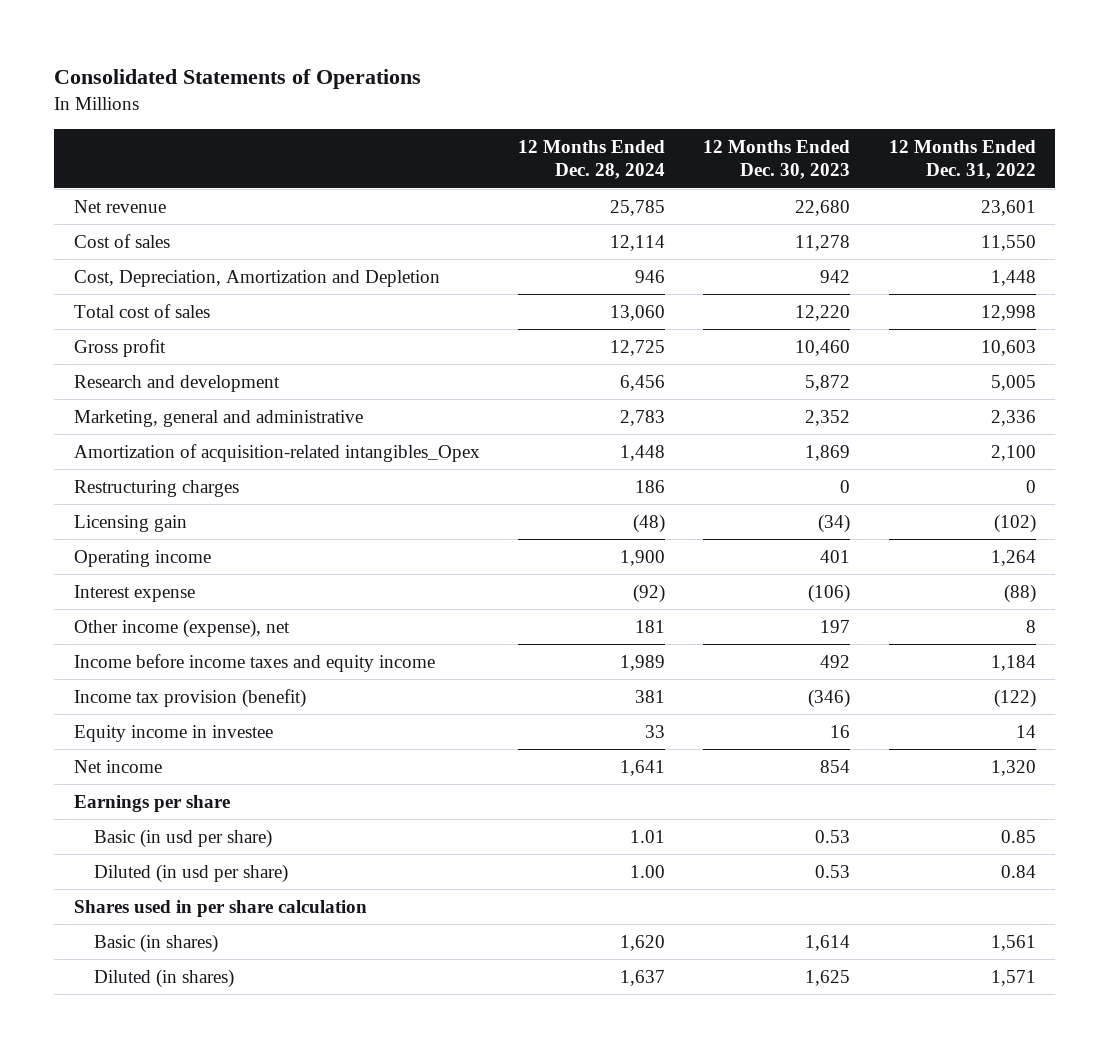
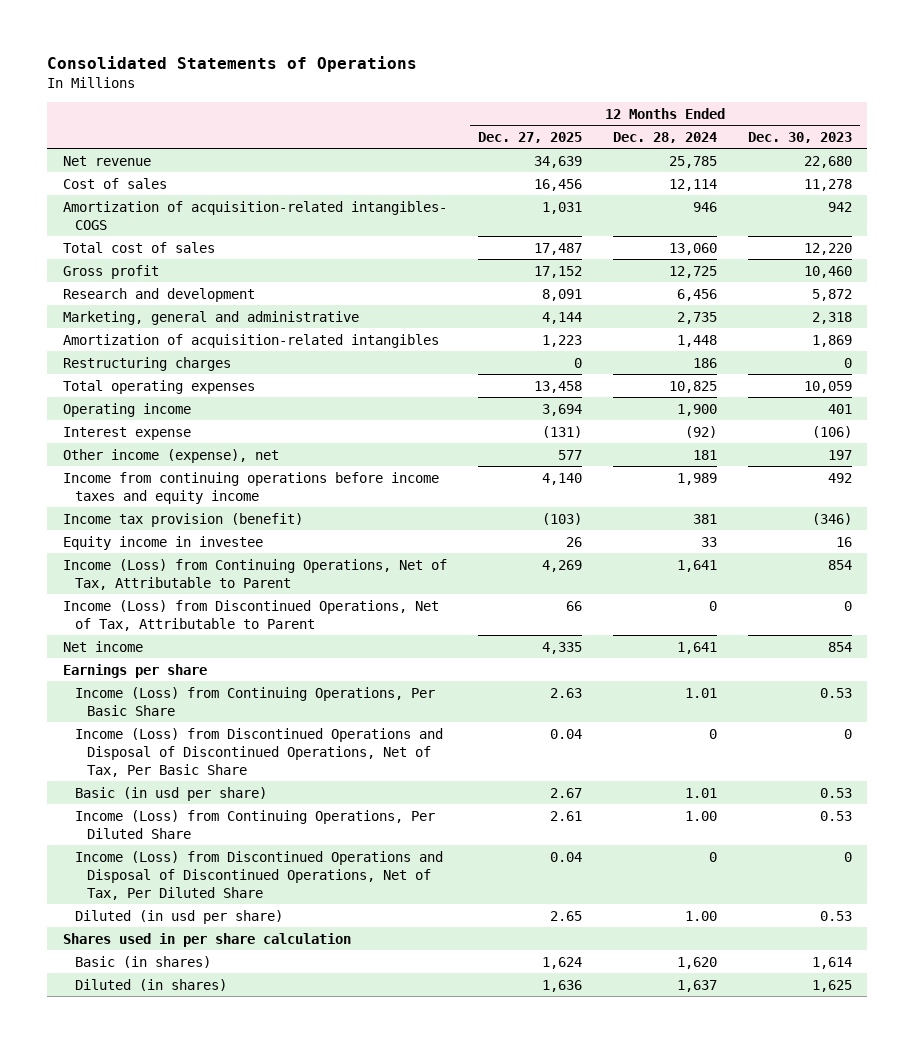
- | 12 Months Ended Dec. 28, 2024 | 12 Months Ended Dec. 30, 2023 | 12 Months Ended Dec. 31, 2022
+ | 12 Months Ended Dec. 27, 2025 | 12 Months Ended Dec. 28, 2024 | 12 Months Ended Dec. 30, 2023
- Cost, Depreciation, Amortization and Depletion | 946 | 942 | 1,448
+ Amortization of acquisition-related intangibles- COGS | 1,031 | 946 | 942
- Marketing, general and administrative | 2,783 | 2,352 | 2,336
- Amortization of acquisition-related intangibles_Opex | 1,448 | 1,869 | 2,100
+ Marketing, general and administrative | 4,144 | 2,735 | 2,318
+ Amortization of acquisition-related intangibles | 1,223 | 1,448 | 1,869
- Licensing gain | (48) | (34) | (102)
+ Total operating expenses | 13,458 | 10,825 | 10,059
- Income before income taxes and equity income | 1,989 | 492 | 1,184
+ Income from continuing operations before income taxes and equity income | 4,140 | 1,989 | 492
+ Income (Loss) from Continuing Operations, Net of Tax, Attributable to Parent | 4,269 | 1,641 | 854
+ Income (Loss) from Discontinued Operations, Net of Tax, Attributable to Parent | 66 | 0 | 0
+ Income (Loss) from Continuing Operations, Per Basic Share | 2.63 | 1.01 | 0.53
+ Income (Loss) from Discontinued Operations and Disposal of Discontinued Operations, Net of Tax, Per Basic Share | 0.04 | 0 | 0
+ Income (Loss) from Continuing Operations, Per Diluted Share | 2.61 | 1.00 | 0.53
+ Income (Loss) from Discontinued Operations and Disposal of Discontinued Operations, Net of Tax, Per Diluted Share | 0.04 | 0 | 0

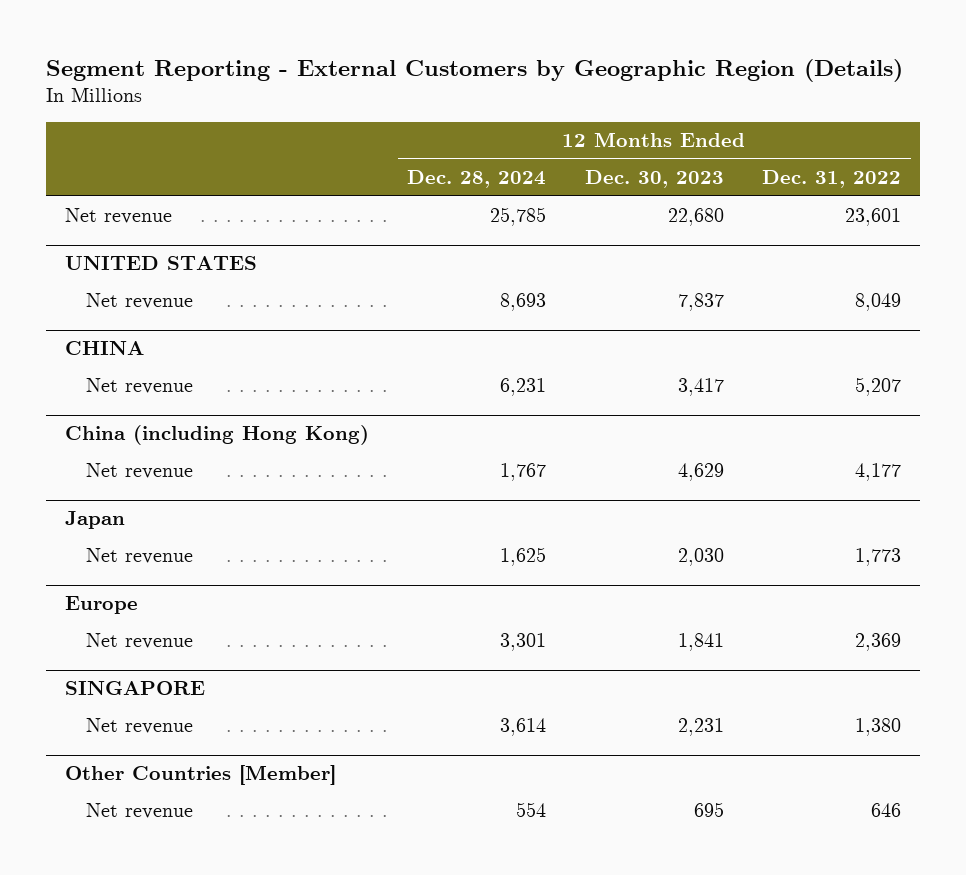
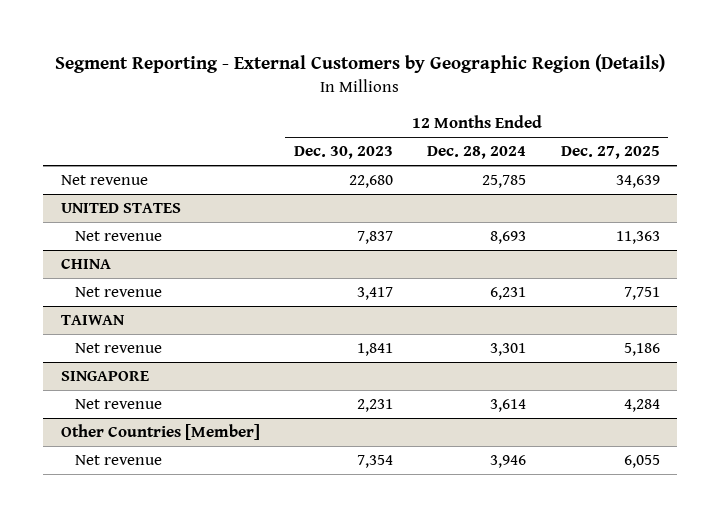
- | 12 Months Ended Dec. 28, 2024 | 12 Months Ended Dec. 30, 2023 | 12 Months Ended Dec. 31, 2022
+ | 12 Months Ended Dec. 30, 2023 | 12 Months Ended Dec. 28, 2024 | 12 Months Ended Dec. 27, 2025
- China (including Hong Kong)
- Net revenue | 1,767 | 4,629 | 4,177
- Japan
- Net revenue | 1,625 | 2,030 | 1,773
- Europe
+ TAIWAN
@ Other Countries [Member]
- Net revenue | 554 | 695 | 646
+ Net revenue | 7,354 | 3,946 | 6,055

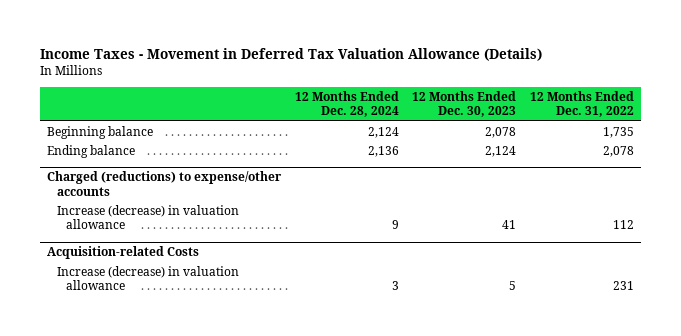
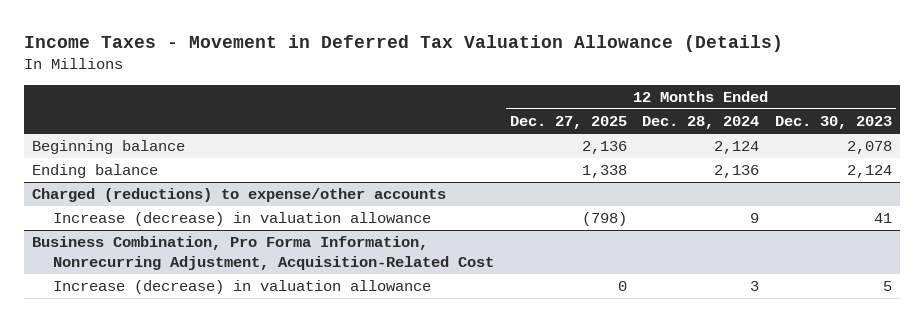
- | 12 Months Ended Dec. 28, 2024 | 12 Months Ended Dec. 30, 2023 | 12 Months Ended Dec. 31, 2022
+ | 12 Months Ended Dec. 27, 2025 | 12 Months Ended Dec. 28, 2024 | 12 Months Ended Dec. 30, 2023
- Acquisition-related Costs
+ Business Combination, Pro Forma Information, Nonrecurring Adjustment, Acquisition-Related Cost

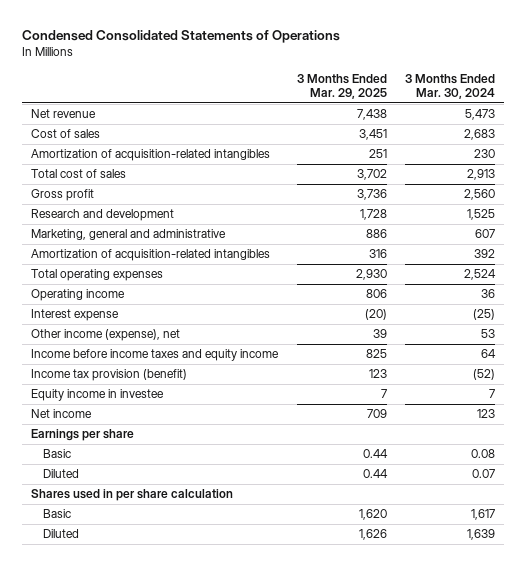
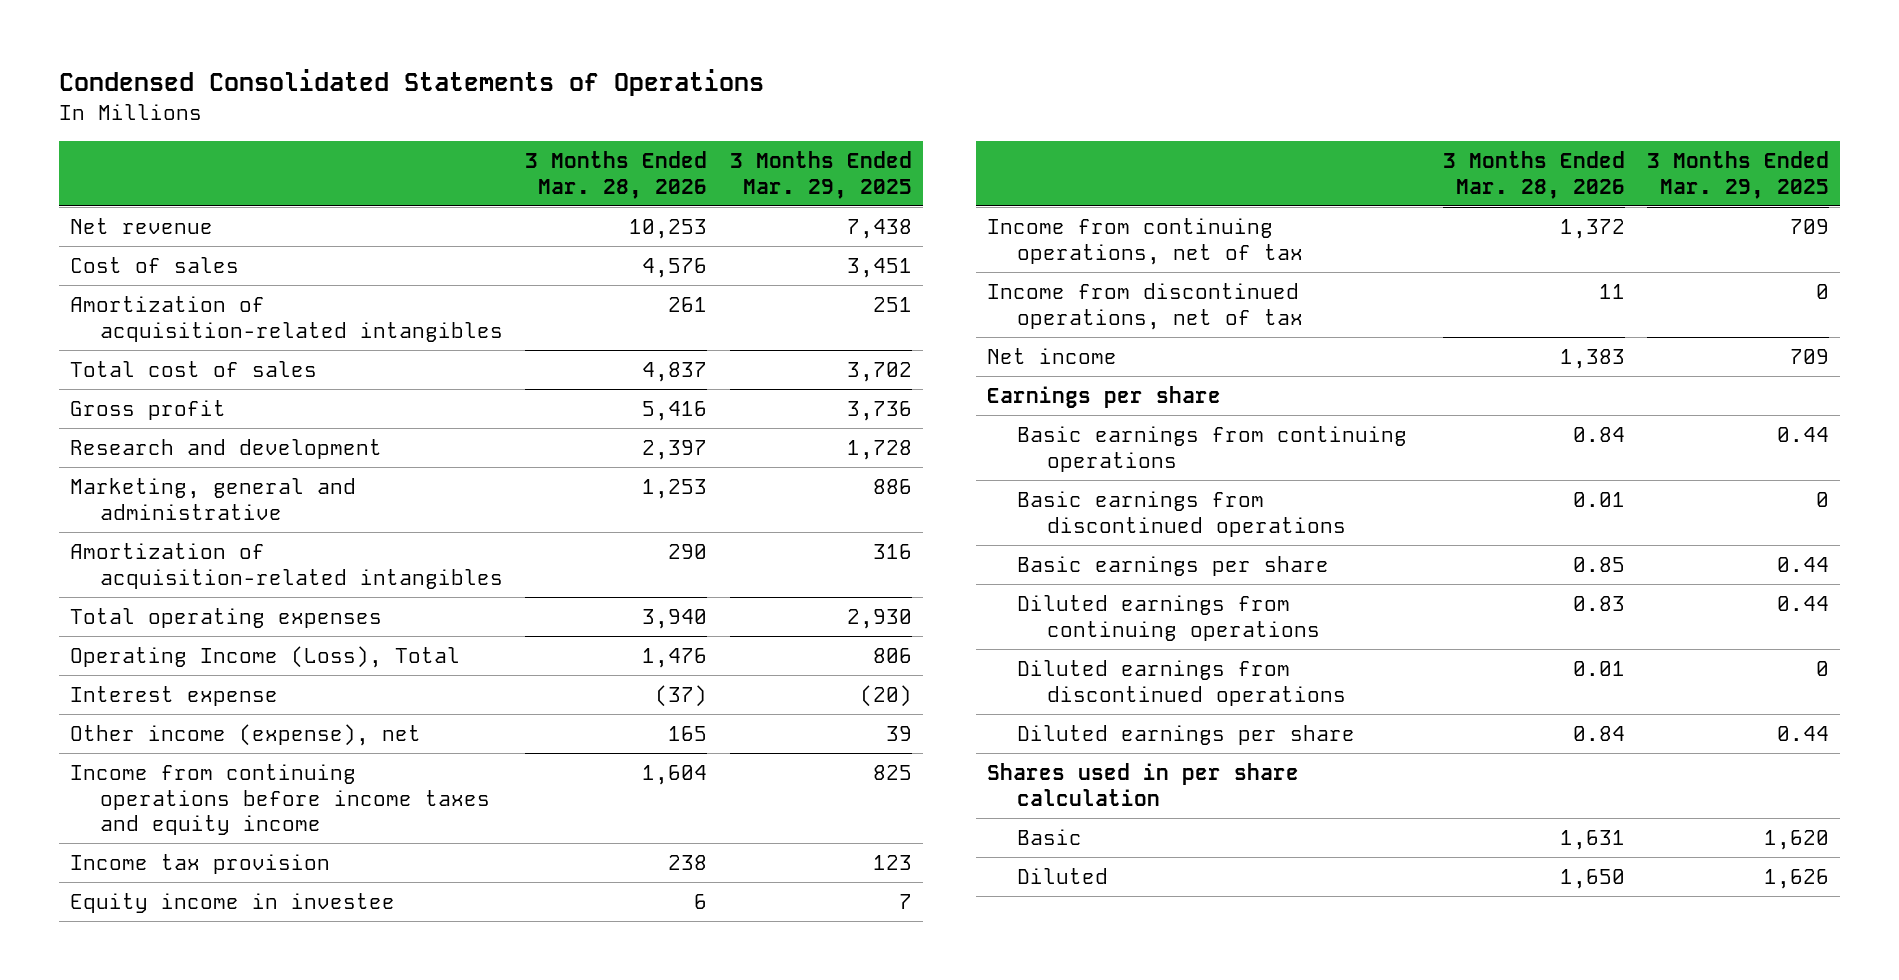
- | 3 Months Ended Mar. 29, 2025 | 3 Months Ended Mar. 30, 2024
+ | 3 Months Ended Mar. 28, 2026 | 3 Months Ended Mar. 29, 2025
- Operating income | 806 | 36
+ Operating Income (Loss), Total | 1,476 | 806
- Income before income taxes and equity income | 825 | 64
- Income tax provision (benefit) | 123 | (52)
+ Income from continuing operations before income taxes and equity income | 1,604 | 825
+ Income tax provision | 238 | 123
+ Income from continuing operations, net of tax | 1,372 | 709
+ Income from discontinued operations, net of tax | 11 | 0
- Basic | 0.44 | 0.08
- Diluted | 0.44 | 0.07
+ Basic earnings from continuing operations | 0.84 | 0.44
+ Basic earnings from discontinued operations | 0.01 | 0
+ Basic earnings per share | 0.85 | 0.44
+ Diluted earnings from continuing operations | 0.83 | 0.44
+ Diluted earnings from discontinued operations | 0.01 | 0
+ Diluted earnings per share | 0.84 | 0.44

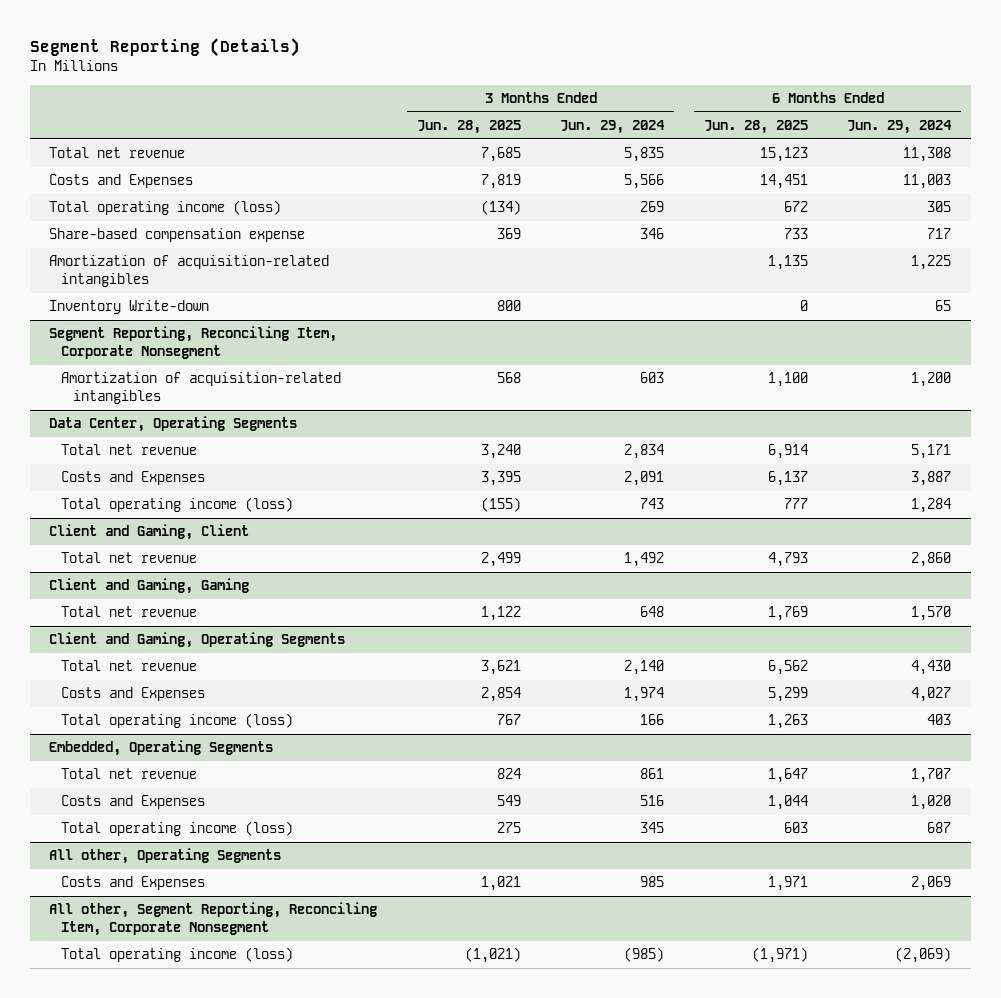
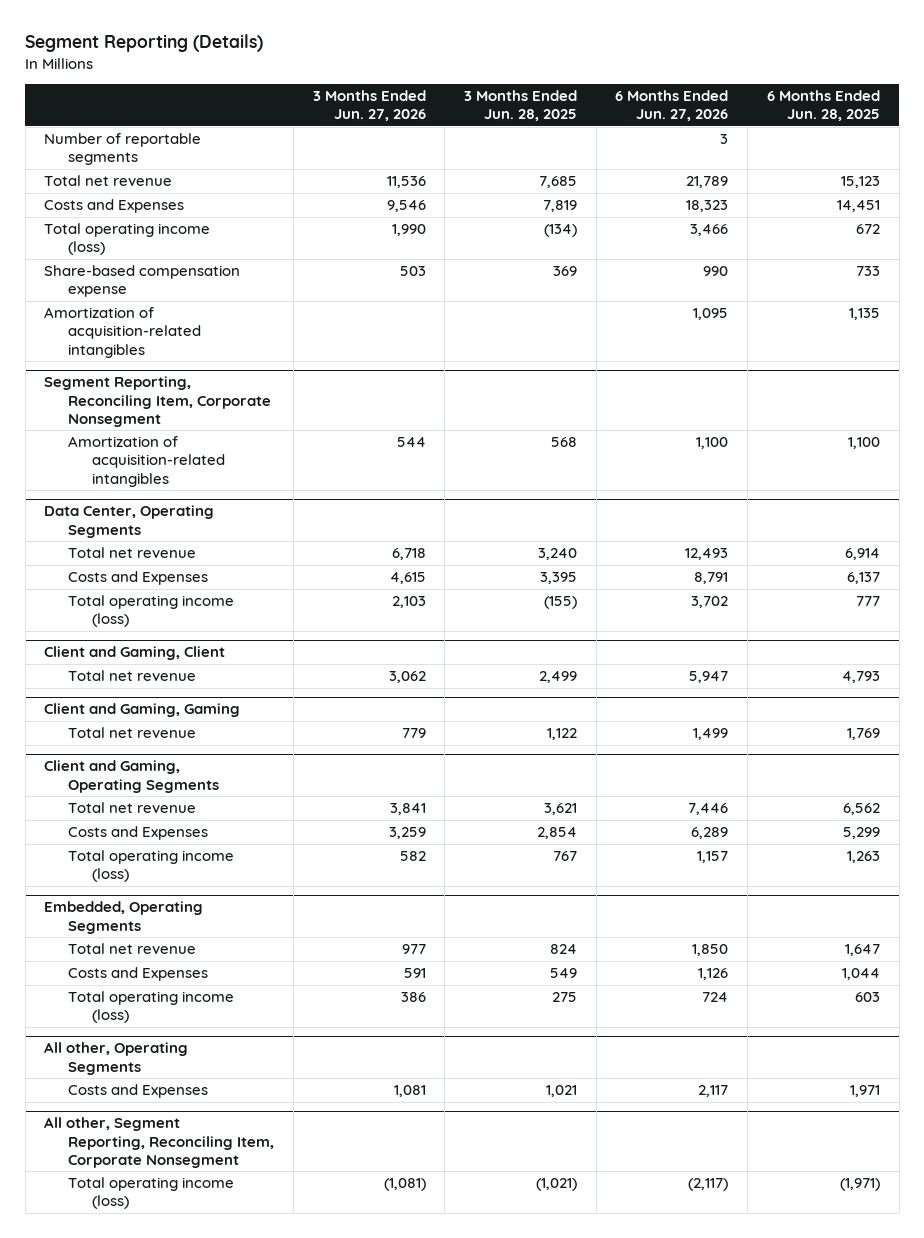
- | 3 Months Ended Jun. 28, 2025 | 3 Months Ended Jun. 29, 2024 | 6 Months Ended Jun. 28, 2025 | 6 Months Ended Jun. 29, 2024
+ | 3 Months Ended Jun. 27, 2026 | 3 Months Ended Jun. 28, 2025 | 6 Months Ended Jun. 27, 2026 | 6 Months Ended Jun. 28, 2025
+ Number of reportable segments | | | 3 |
- Inventory Write-down | 800 | | 0 | 65

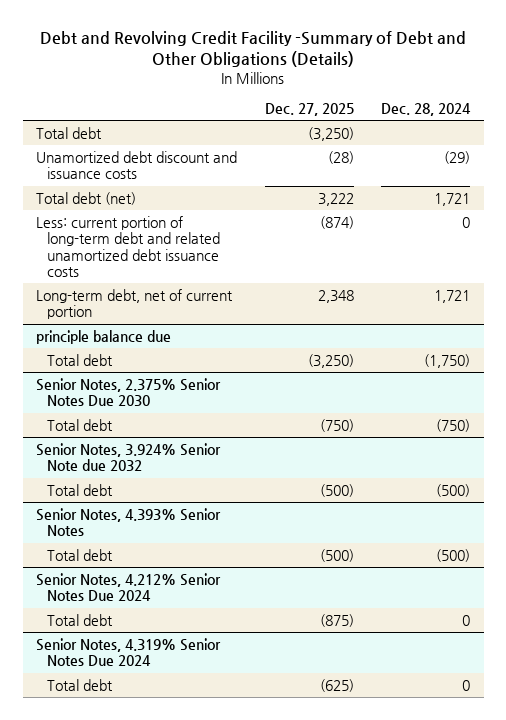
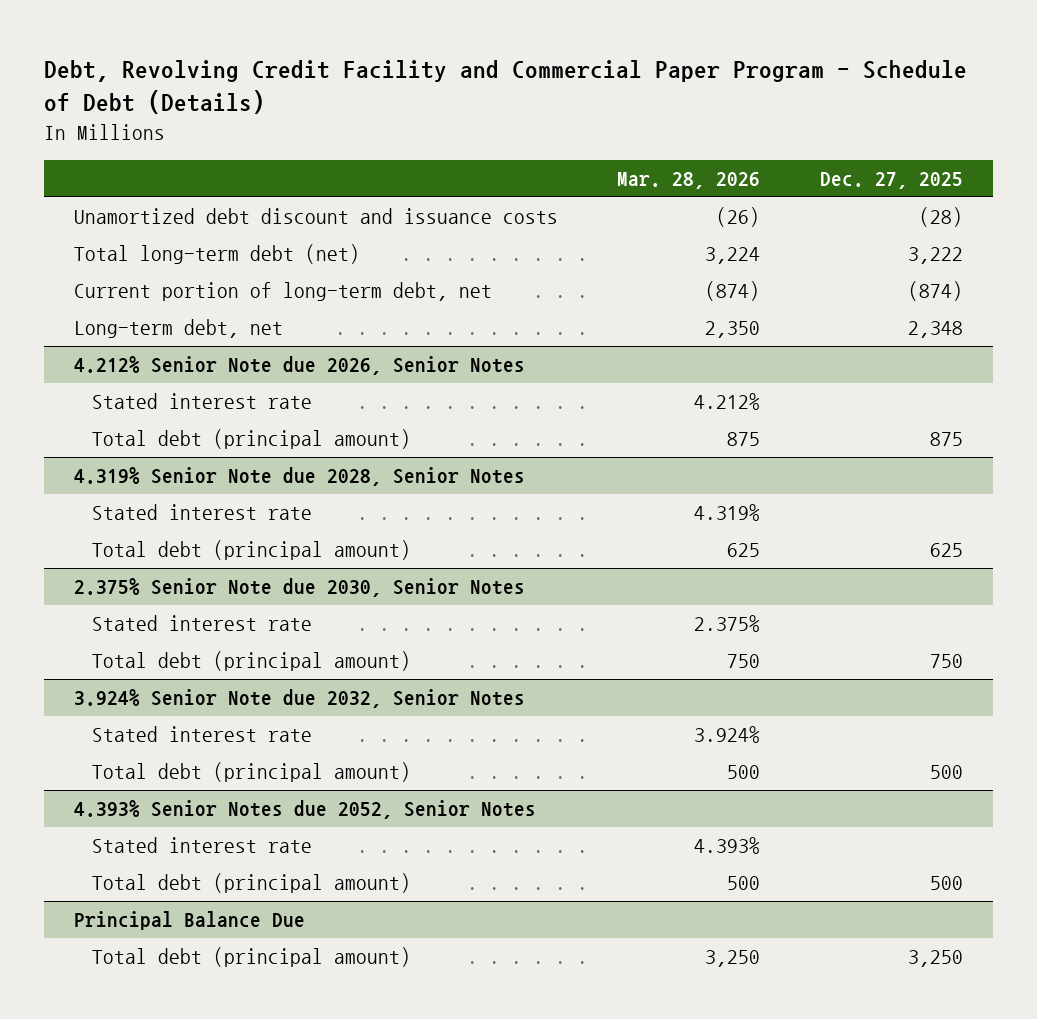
- Debt and Revolving Credit Facility -Summary of Debt and Other Obligations (Details)
+ Debt, Revolving Credit Facility and Commercial Paper Program - Schedule of Debt (Details)
- | Dec. 27, 2025 | Dec. 28, 2024
+ | Mar. 28, 2026 | Dec. 27, 2025
- Total debt | (3,250) |
- Total debt (net) | 3,222 | 1,721
- Less: current portion of long-term debt and related unamortized debt issuance costs | (874) | 0
- Long-term debt, net of current portion | 2,348 | 1,721
- principle balance due
- Total debt | (3,250) | (1,750)
- Senior Notes, 2.375% Senior Notes Due 2030
- Total debt | (750) | (750)
- Senior Notes, 3.924% Senior Note due 2032
- Total debt | (500) | (500)
- Senior Notes, 4.393% Senior Notes
- Total debt | (500) | (500)
- Senior Notes, 4.212% Senior Notes Due 2024
- Total debt | (875) | 0
- Senior Notes, 4.319% Senior Notes Due 2024
- Total debt | (625) | 0
+ Total long-term debt (net) | 3,224 | 3,222
+ Current portion of long-term debt, net | (874) | (874)
+ Long-term debt, net | 2,350 | 2,348
+ 4.212% Senior Note due 2026, Senior Notes
+ Stated interest rate | 4.212% |
+ Total debt (principal amount) | 875 | 875
+ 4.319% Senior Note due 2028, Senior Notes
+ Stated interest rate | 4.319% |
+ Total debt (principal amount) | 625 | 625
+ 2.375% Senior Note due 2030, Senior Notes
+ Stated interest rate | 2.375% |
+ Total debt (principal amount) | 750 | 750
+ 3.924% Senior Note due 2032, Senior Notes
+ Stated interest rate | 3.924% |
+ Total debt (principal amount) | 500 | 500
+ 4.393% Senior Notes due 2052, Senior Notes
+ Stated interest rate | 4.393% |
+ Total debt (principal amount) | 500 | 500
+ Principal Balance Due
+ Total debt (principal amount) | 3,250 | 3,250

